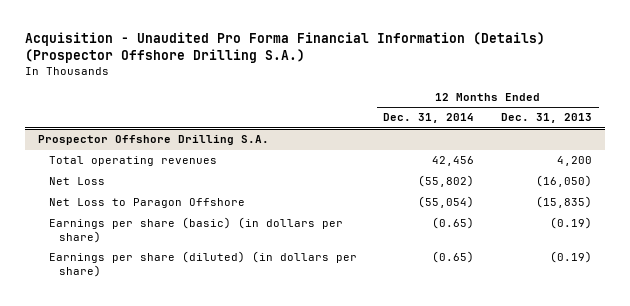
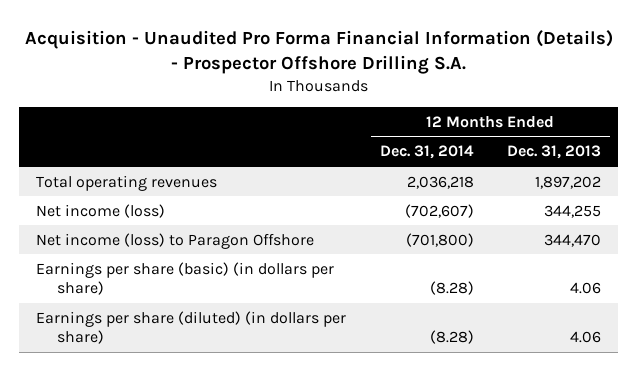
- Acquisition - Unaudited Pro Forma Financial Information (Details) (Prospector Offshore Drilling S.A.)
+ Acquisition - Unaudited Pro Forma Financial Information (Details) - Prospector Offshore Drilling S.A.
- Prospector Offshore Drilling S.A.
- Total operating revenues | 42,456 | 4,200
- Net Loss | (55,802) | (16,050)
- Net Loss to Paragon Offshore | (55,054) | (15,835)
- Earnings per share (basic) (in dollars per share) | (0.65) | (0.19)
- Earnings per share (diluted) (in dollars per share) | (0.65) | (0.19)
+ Total operating revenues | 2,036,218 | 1,897,202
+ Net income (loss) | (702,607) | 344,255
+ Net income (loss) to Paragon Offshore | (701,800) | 344,470
+ Earnings per share (basic) (in dollars per share) | (8.28) | 4.06
+ Earnings per share (diluted) (in dollars per share) | (8.28) | 4.06

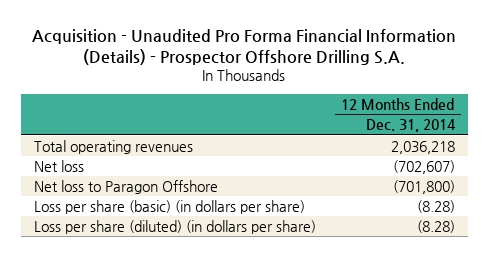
- | 12 Months Ended Dec. 31, 2014 | 12 Months Ended Dec. 31, 2013
+ | 12 Months Ended Dec. 31, 2014
- Net income (loss) | (702,607) | 344,255
- Net income (loss) to Paragon Offshore | (701,800) | 344,470
- Earnings per share (basic) (in dollars per share) | (8.28) | 4.06
- Earnings per share (diluted) (in dollars per share) | (8.28) | 4.06
+ Net loss | (702,607)
+ Net loss to Paragon Offshore | (701,800)
+ Loss per share (basic) (in dollars per share) | (8.28)
+ Loss per share (diluted) (in dollars per share) | (8.28)

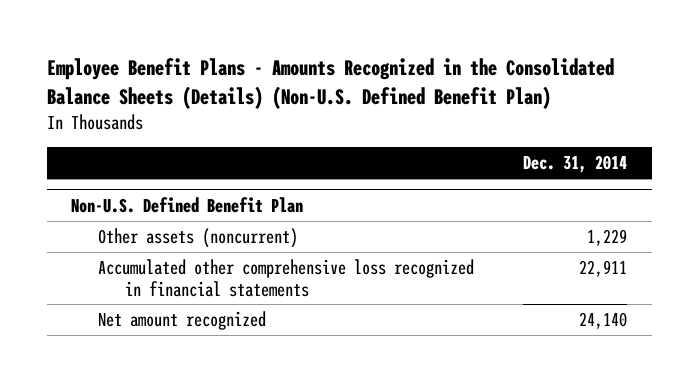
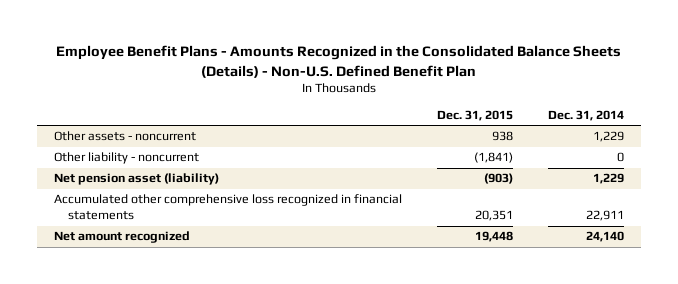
- Employee Benefit Plans - Amounts Recognized in the Consolidated Balance Sheets (Details) (Non-U.S. Defined Benefit Plan)
+ Employee Benefit Plans - Amounts Recognized in the Consolidated Balance Sheets (Details) - Non-U.S. Defined Benefit Plan
- | Dec. 31, 2014
+ | Dec. 31, 2015 | Dec. 31, 2014
- Non-U.S. Defined Benefit Plan
- Other assets (noncurrent) | 1,229
+ Other assets - noncurrent | 938 | 1,229
+ Other liability - noncurrent | (1,841) | 0
+ Net pension asset (liability) | (903) | 1,229

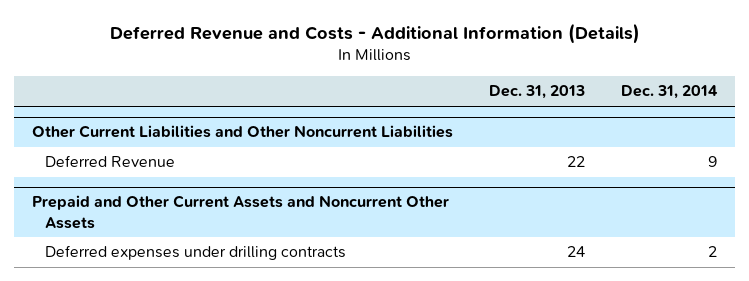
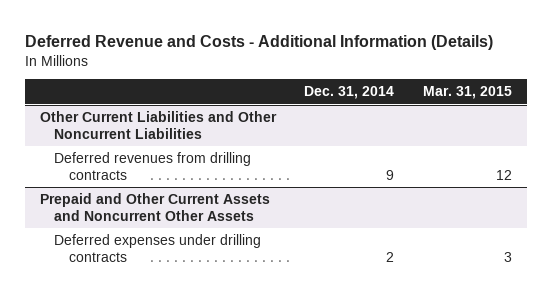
- | Dec. 31, 2013 | Dec. 31, 2014
+ | Dec. 31, 2014 | Mar. 31, 2015
@ Other Current Liabilities and Other Noncurrent Liabilities
- Deferred Revenue | 22 | 9
+ Deferred revenues from drilling contracts | 9 | 12

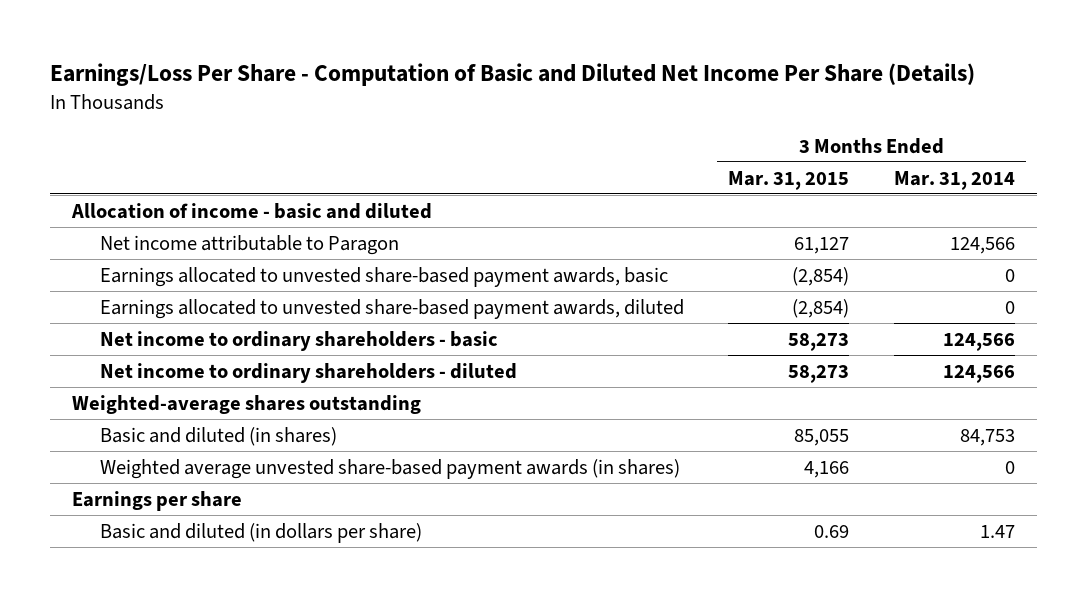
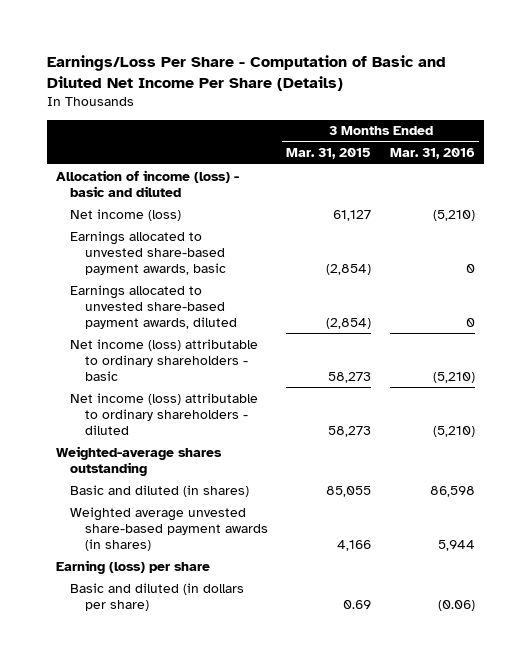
- | 3 Months Ended Mar. 31, 2015 | 3 Months Ended Mar. 31, 2014
+ | 3 Months Ended Mar. 31, 2015 | 3 Months Ended Mar. 31, 2016
- Allocation of income - basic and diluted
- Net income attributable to Paragon | 61,127 | 124,566
+ Allocation of income (loss) - basic and diluted
+ Net income (loss) | 61,127 | (5,210)
- Net income to ordinary shareholders - basic | 58,273 | 124,566
- Net income to ordinary shareholders - diluted | 58,273 | 124,566
+ Net income (loss) attributable to ordinary shareholders - basic | 58,273 | (5,210)
+ Net income (loss) attributable to ordinary shareholders - diluted | 58,273 | (5,210)
- Earnings per share
+ Earning (loss) per share

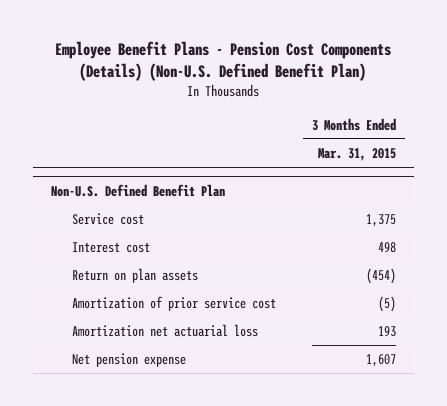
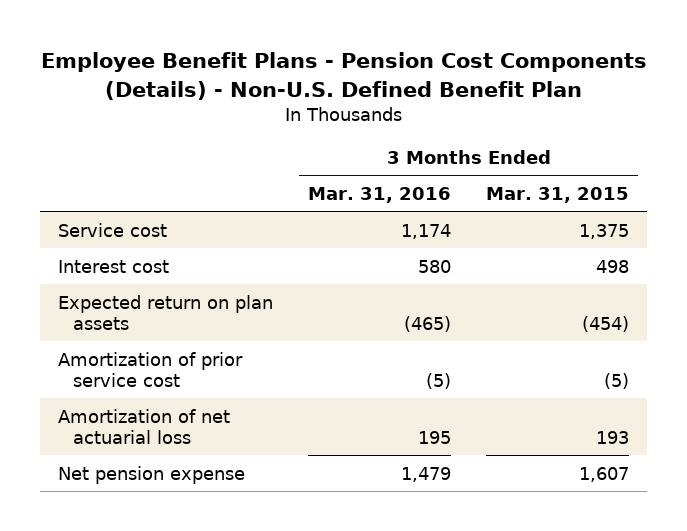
- Employee Benefit Plans - Pension Cost Components (Details) (Non-U.S. Defined Benefit Plan)
+ Employee Benefit Plans - Pension Cost Components (Details) - Non-U.S. Defined Benefit Plan
- | 3 Months Ended Mar. 31, 2015
+ | 3 Months Ended Mar. 31, 2016 | 3 Months Ended Mar. 31, 2015
- Non-U.S. Defined Benefit Plan
- Return on plan assets | (454)
+ Expected return on plan assets | (465) | (454)
- Amortization net actuarial loss | 193
+ Amortization of net actuarial loss | 195 | 193

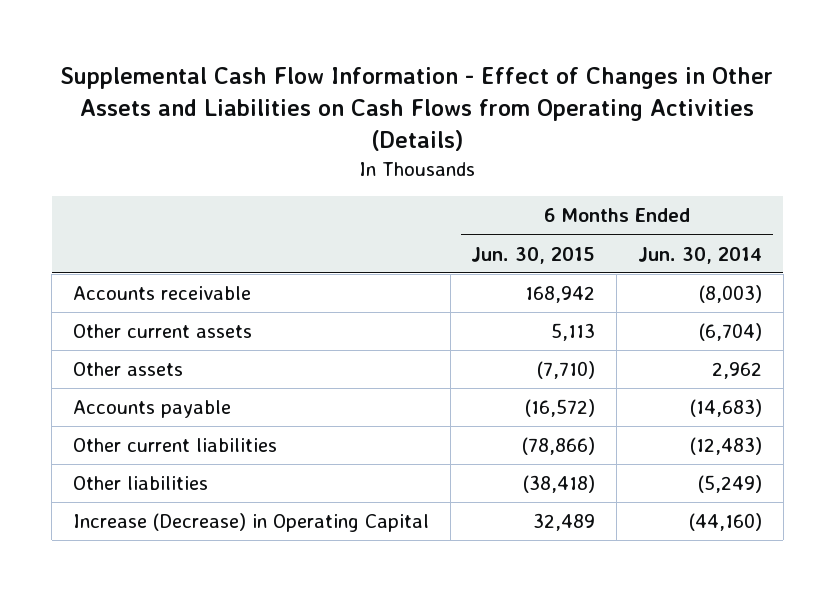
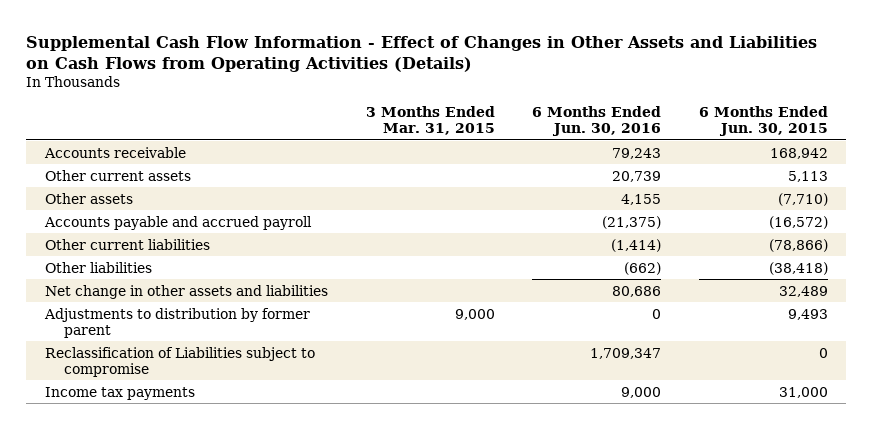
- | 6 Months Ended Jun. 30, 2015 | 6 Months Ended Jun. 30, 2014
+ | 3 Months Ended Mar. 31, 2015 | 6 Months Ended Jun. 30, 2016 | 6 Months Ended Jun. 30, 2015
- Accounts payable | (16,572) | (14,683)
+ Accounts payable and accrued payroll | | (21,375) | (16,572)
- Increase (Decrease) in Operating Capital | 32,489 | (44,160)
+ Net change in other assets and liabilities | | 80,686 | 32,489
+ Adjustments to distribution by former parent | 9,000 | 0 | 9,493
+ Reclassification of Liabilities subject to compromise | | 1,709,347 | 0
+ Income tax payments | | 9,000 | 31,000

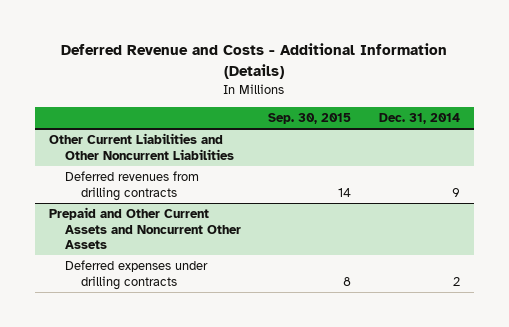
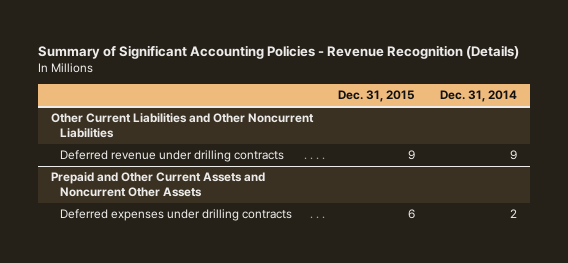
- Deferred Revenue and Costs - Additional Information (Details)
+ Summary of Significant Accounting Policies - Revenue Recognition (Details)
- | Sep. 30, 2015 | Dec. 31, 2014
+ | Dec. 31, 2015 | Dec. 31, 2014
@ Other Current Liabilities and Other Noncurrent Liabilities
- Deferred revenues from drilling contracts | 14 | 9
+ Deferred revenue under drilling contracts | 9 | 9

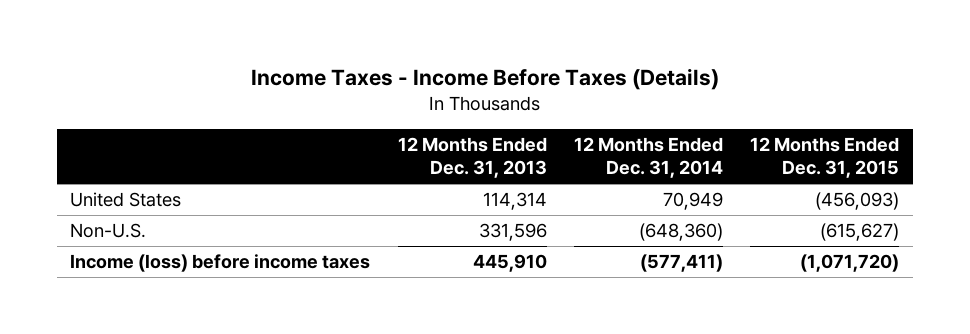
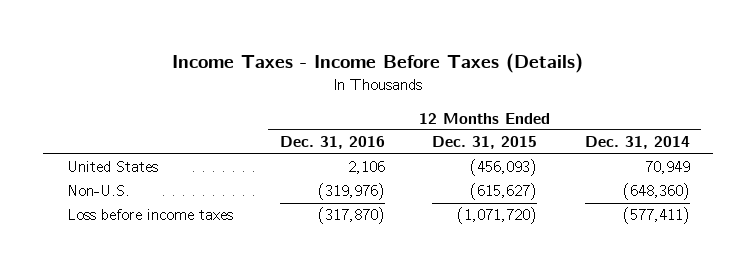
- | 12 Months Ended Dec. 31, 2013 | 12 Months Ended Dec. 31, 2014 | 12 Months Ended Dec. 31, 2015
+ | 12 Months Ended Dec. 31, 2016 | 12 Months Ended Dec. 31, 2015 | 12 Months Ended Dec. 31, 2014
- Income (loss) before income taxes | 445,910 | (577,411) | (1,071,720)
+ Loss before income taxes | (317,870) | (1,071,720) | (577,411)

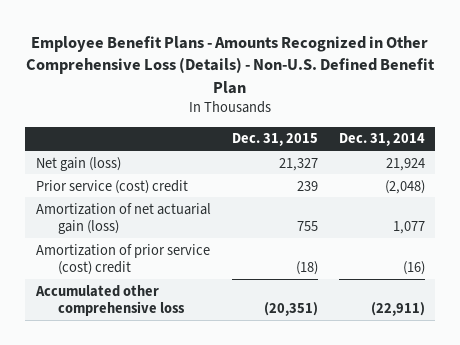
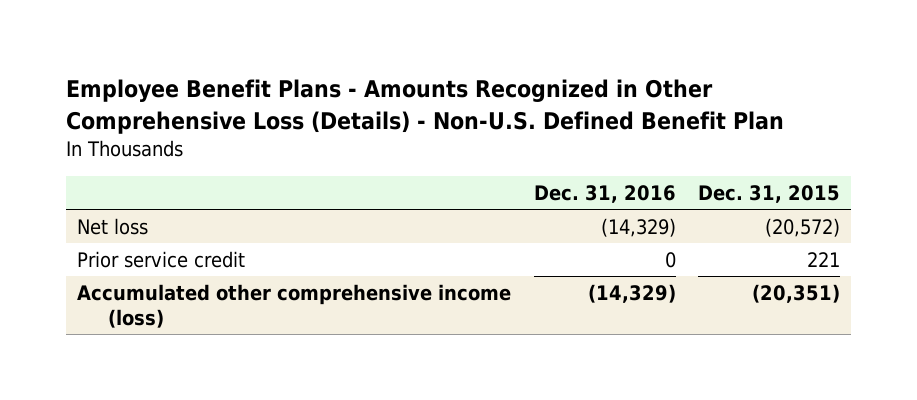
- | Dec. 31, 2015 | Dec. 31, 2014
+ | Dec. 31, 2016 | Dec. 31, 2015
- Net gain (loss) | 21,327 | 21,924
- Prior service (cost) credit | 239 | (2,048)
- Amortization of net actuarial gain (loss) | 755 | 1,077
- Amortization of prior service (cost) credit | (18) | (16)
- Accumulated other comprehensive loss | (20,351) | (22,911)
+ Net loss | (14,329) | (20,572)
+ Prior service credit | 0 | 221
+ Accumulated other comprehensive income (loss) | (14,329) | (20,351)

